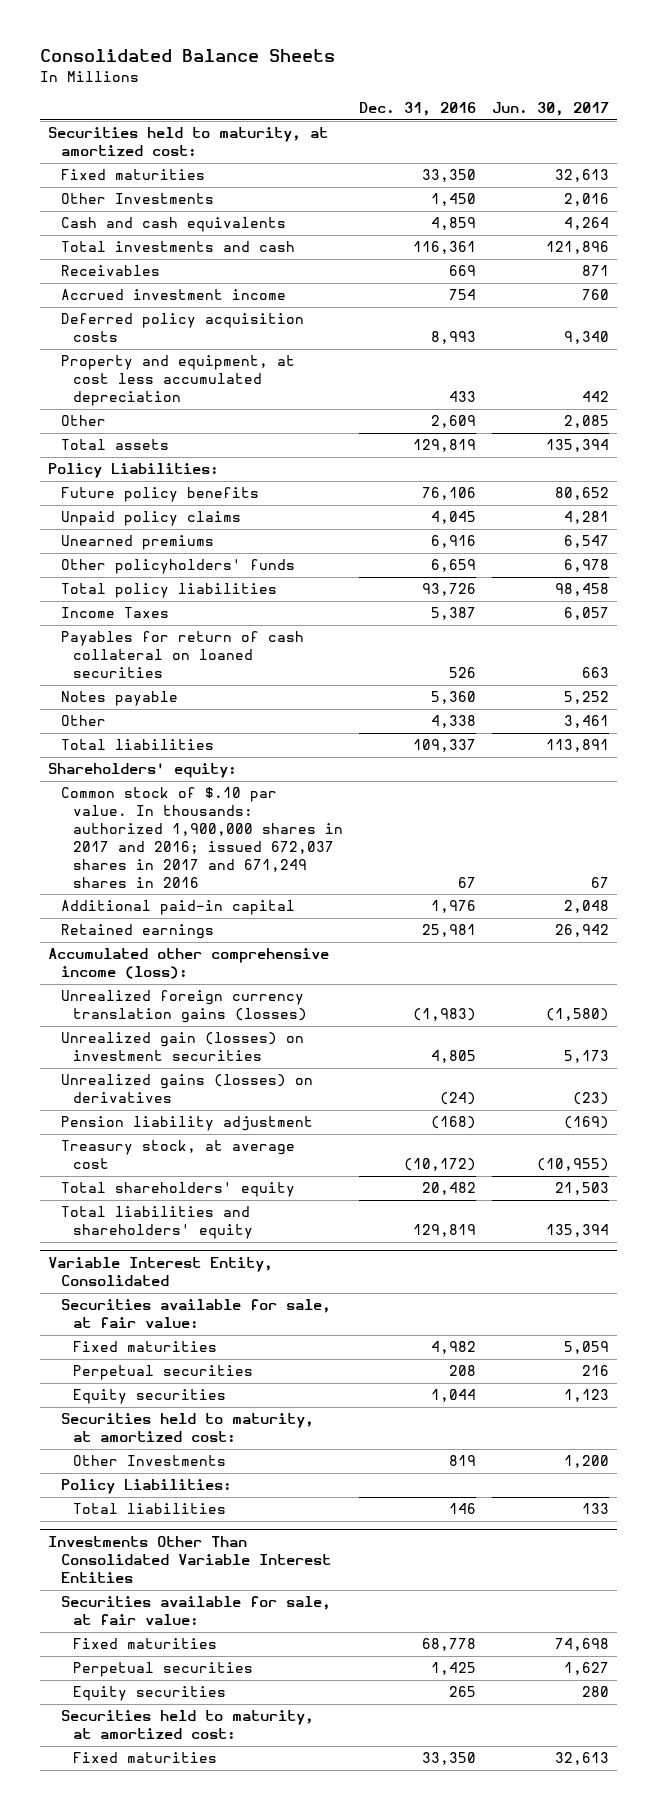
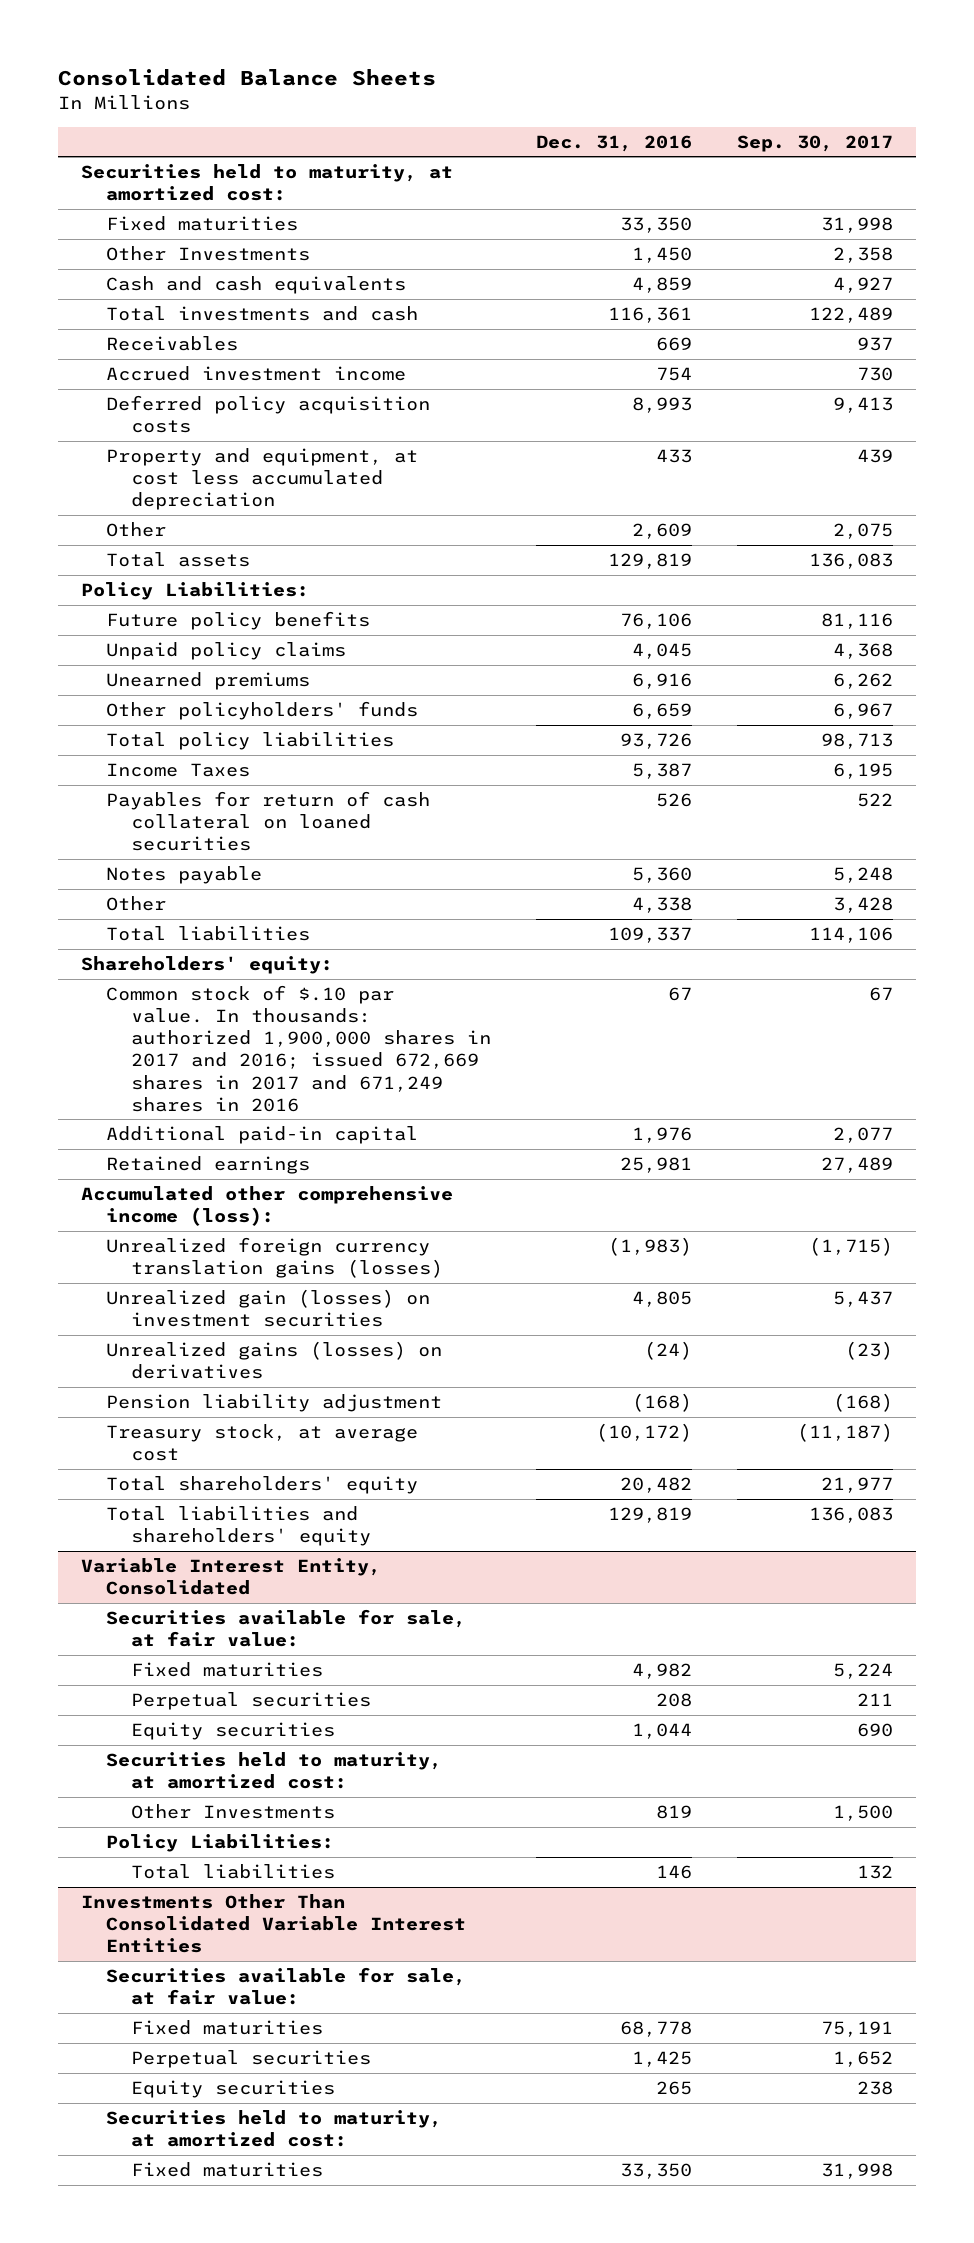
- | Dec. 31, 2016 | Jun. 30, 2017
+ | Dec. 31, 2016 | Sep. 30, 2017
- Common stock of $.10 par value. In thousands: authorized 1,900,000 shares in 2017 and 2016; issued 672,037 shares in 2017 and 671,249 shares in 2016 | 67 | 67
+ Common stock of $.10 par value. In thousands: authorized 1,900,000 shares in 2017 and 2016; issued 672,669 shares in 2017 and 671,249 shares in 2016 | 67 | 67

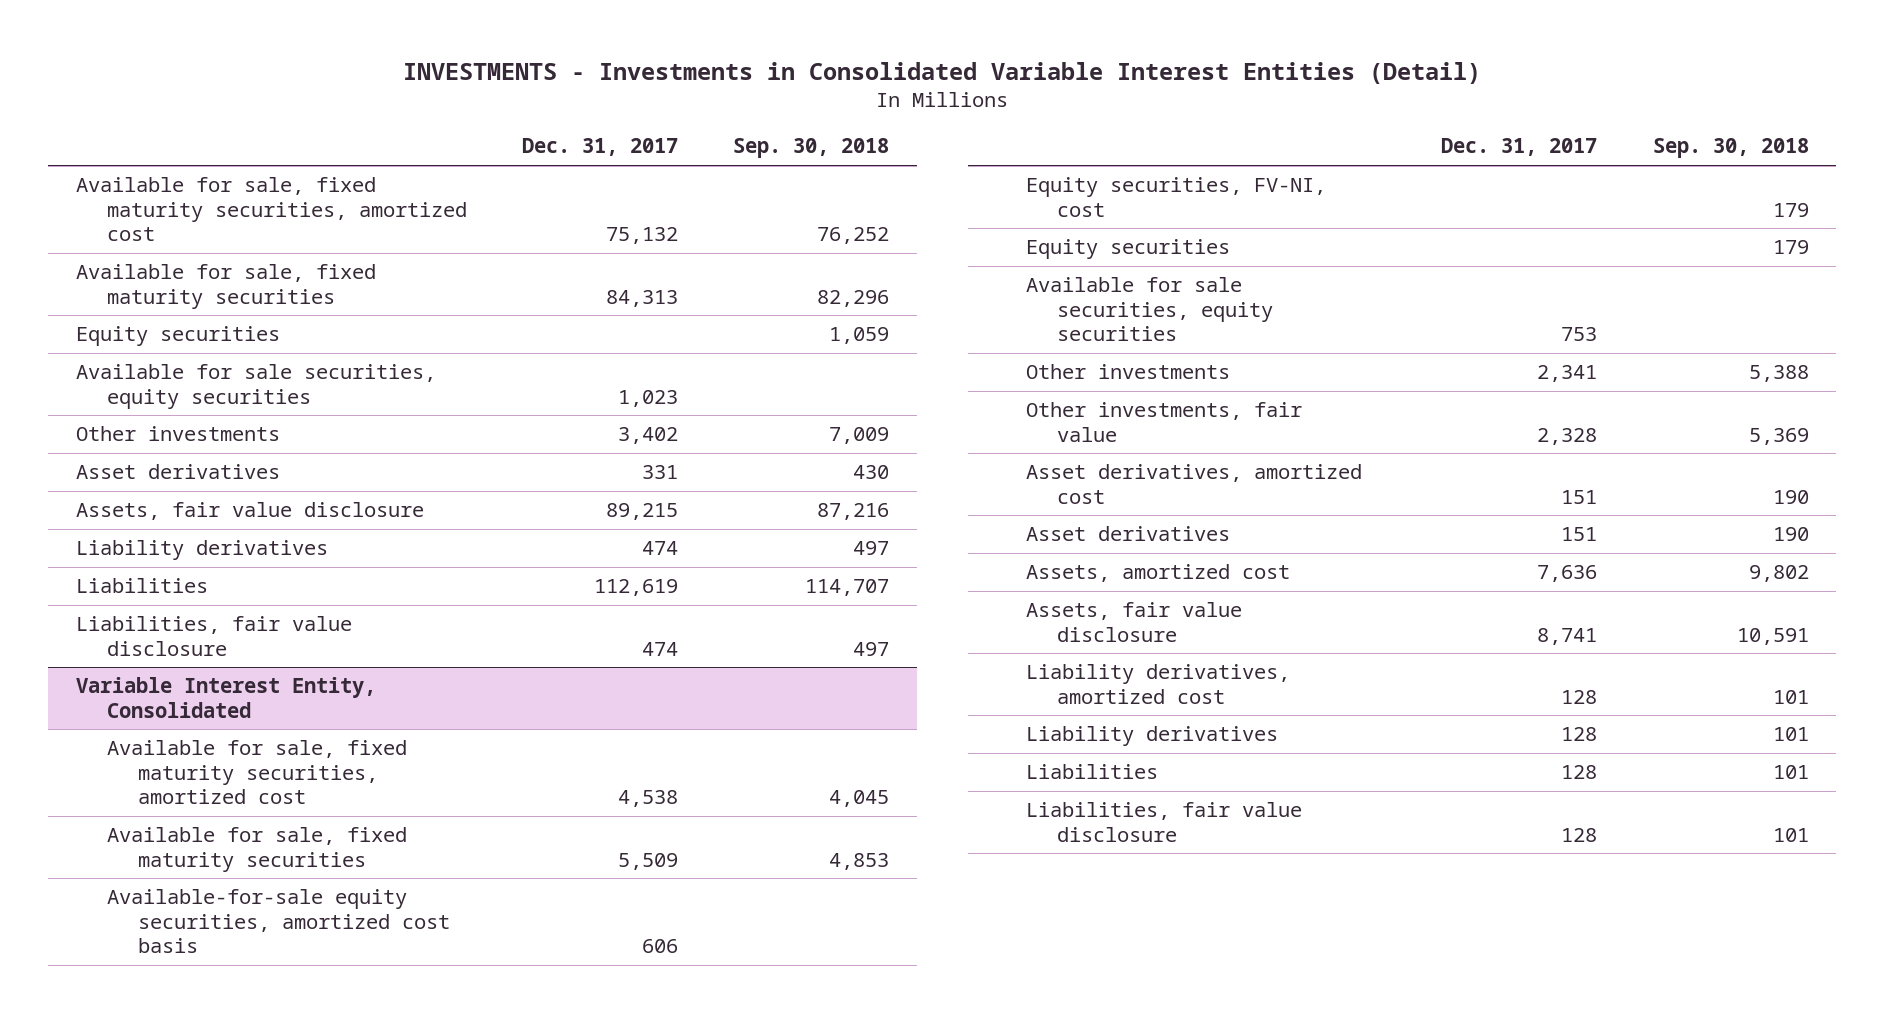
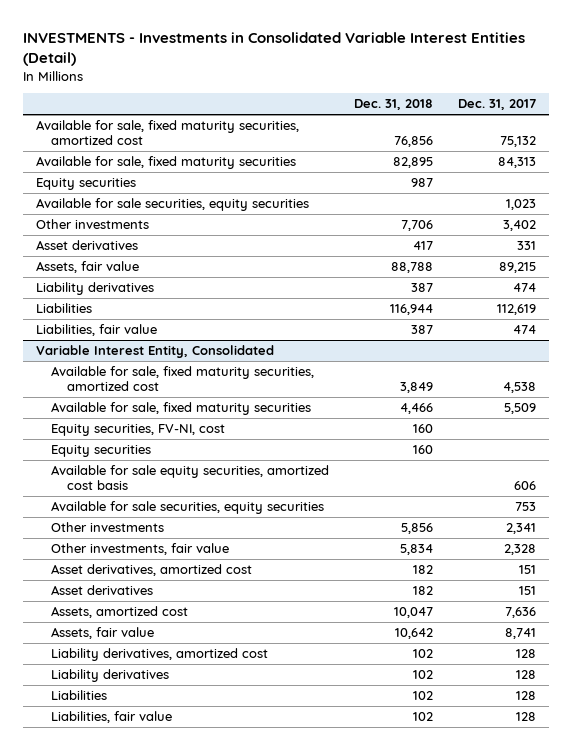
- | Dec. 31, 2017 | Sep. 30, 2018
+ | Dec. 31, 2018 | Dec. 31, 2017
- Assets, fair value disclosure | 89,215 | 87,216
+ Assets, fair value | 88,788 | 89,215
- Liabilities, fair value disclosure | 474 | 497
+ Liabilities, fair value | 387 | 474
@ Variable Interest Entity, Consolidated
- Available-for-sale equity securities, amortized cost basis | 606 |
+ Available for sale equity securities, amortized cost basis | | 606
- Assets, fair value disclosure | 8,741 | 10,591
+ Assets, fair value | 10,642 | 8,741
- Liabilities, fair value disclosure | 128 | 101
+ Liabilities, fair value | 102 | 128

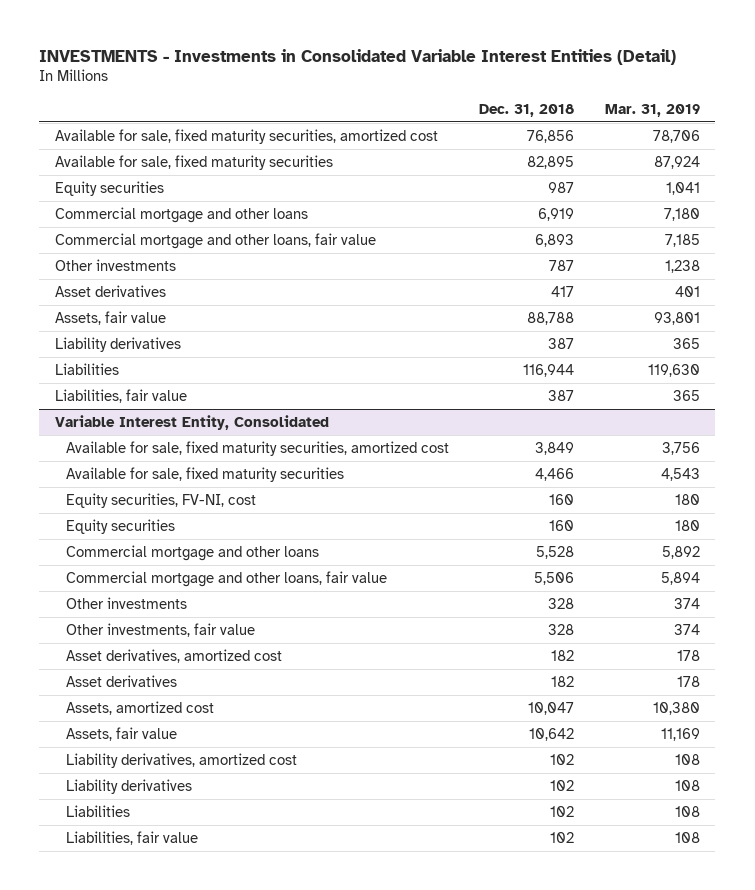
- | Dec. 31, 2018 | Dec. 31, 2017
+ | Dec. 31, 2018 | Mar. 31, 2019
- Available for sale securities, equity securities | | 1,023
- Other investments | 7,706 | 3,402
+ Commercial mortgage and other loans | 6,919 | 7,180
+ Commercial mortgage and other loans, fair value | 6,893 | 7,185
+ Other investments | 787 | 1,238
@ Variable Interest Entity, Consolidated
- Available for sale equity securities, amortized cost basis | | 606
- Available for sale securities, equity securities | | 753
- Other investments | 5,856 | 2,341
- Other investments, fair value | 5,834 | 2,328
+ Commercial mortgage and other loans | 5,528 | 5,892
+ Commercial mortgage and other loans, fair value | 5,506 | 5,894
+ Other investments | 328 | 374
+ Other investments, fair value | 328 | 374

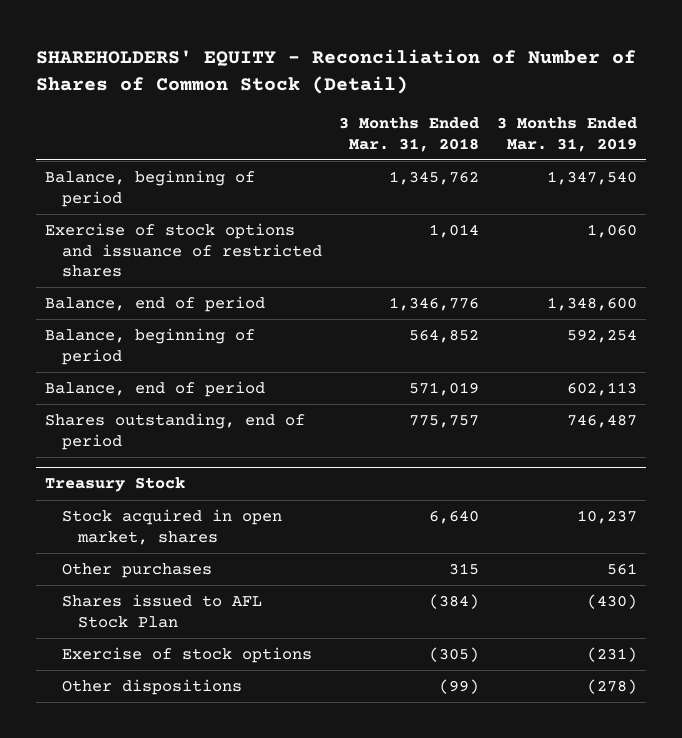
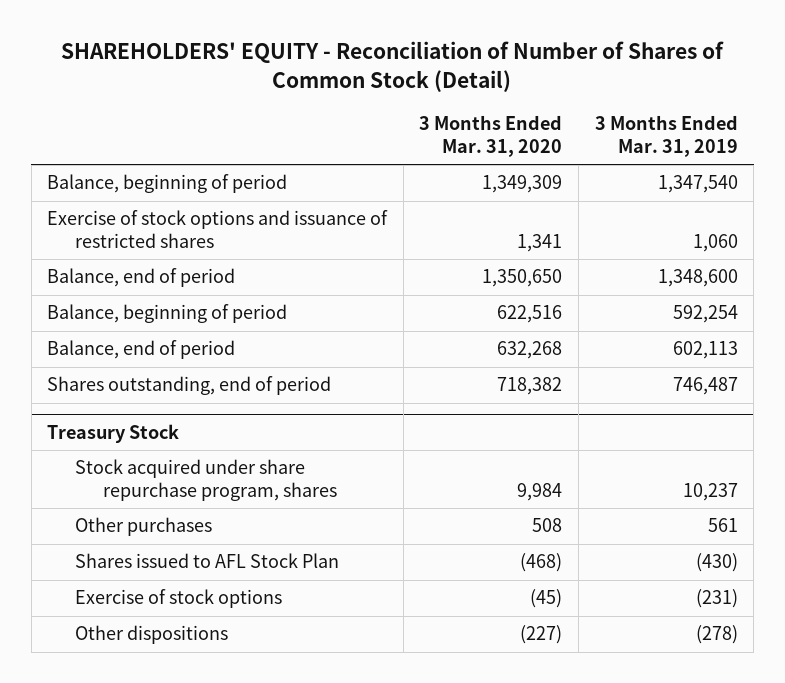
- | 3 Months Ended Mar. 31, 2018 | 3 Months Ended Mar. 31, 2019
+ | 3 Months Ended Mar. 31, 2020 | 3 Months Ended Mar. 31, 2019
@ Treasury Stock
- Stock acquired in open market, shares | 6,640 | 10,237
+ Stock acquired under share repurchase program, shares | 9,984 | 10,237

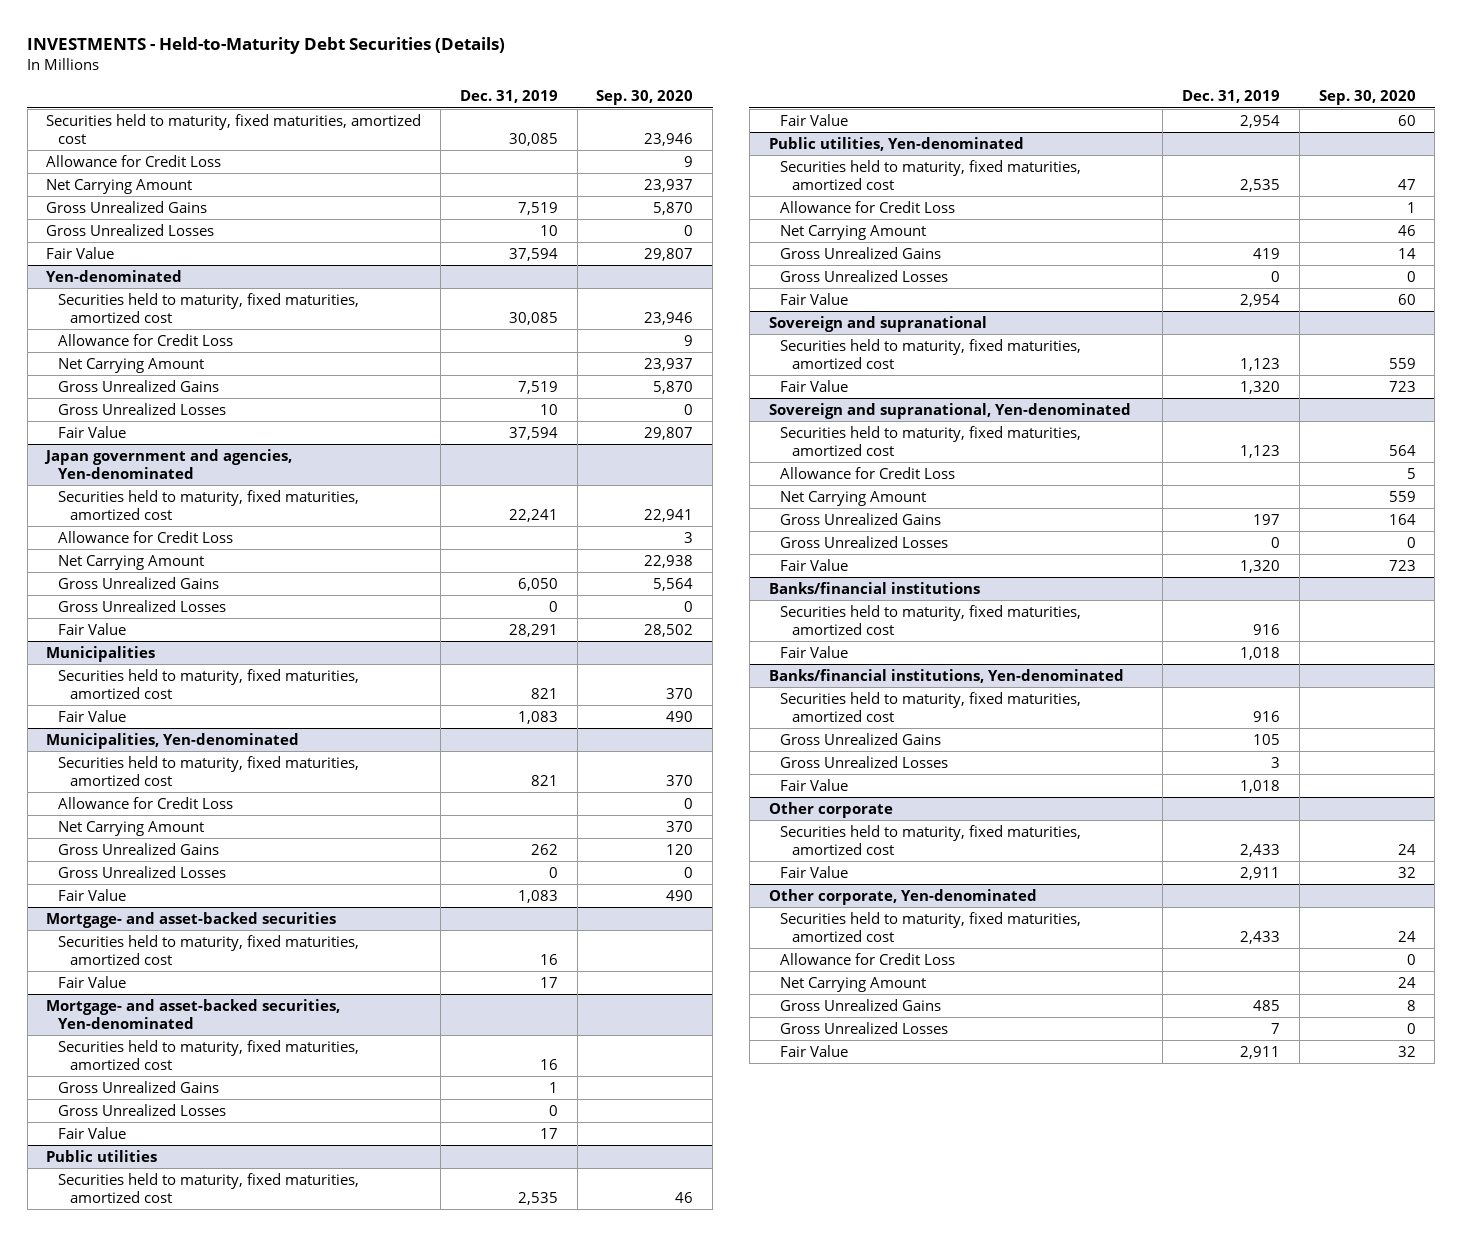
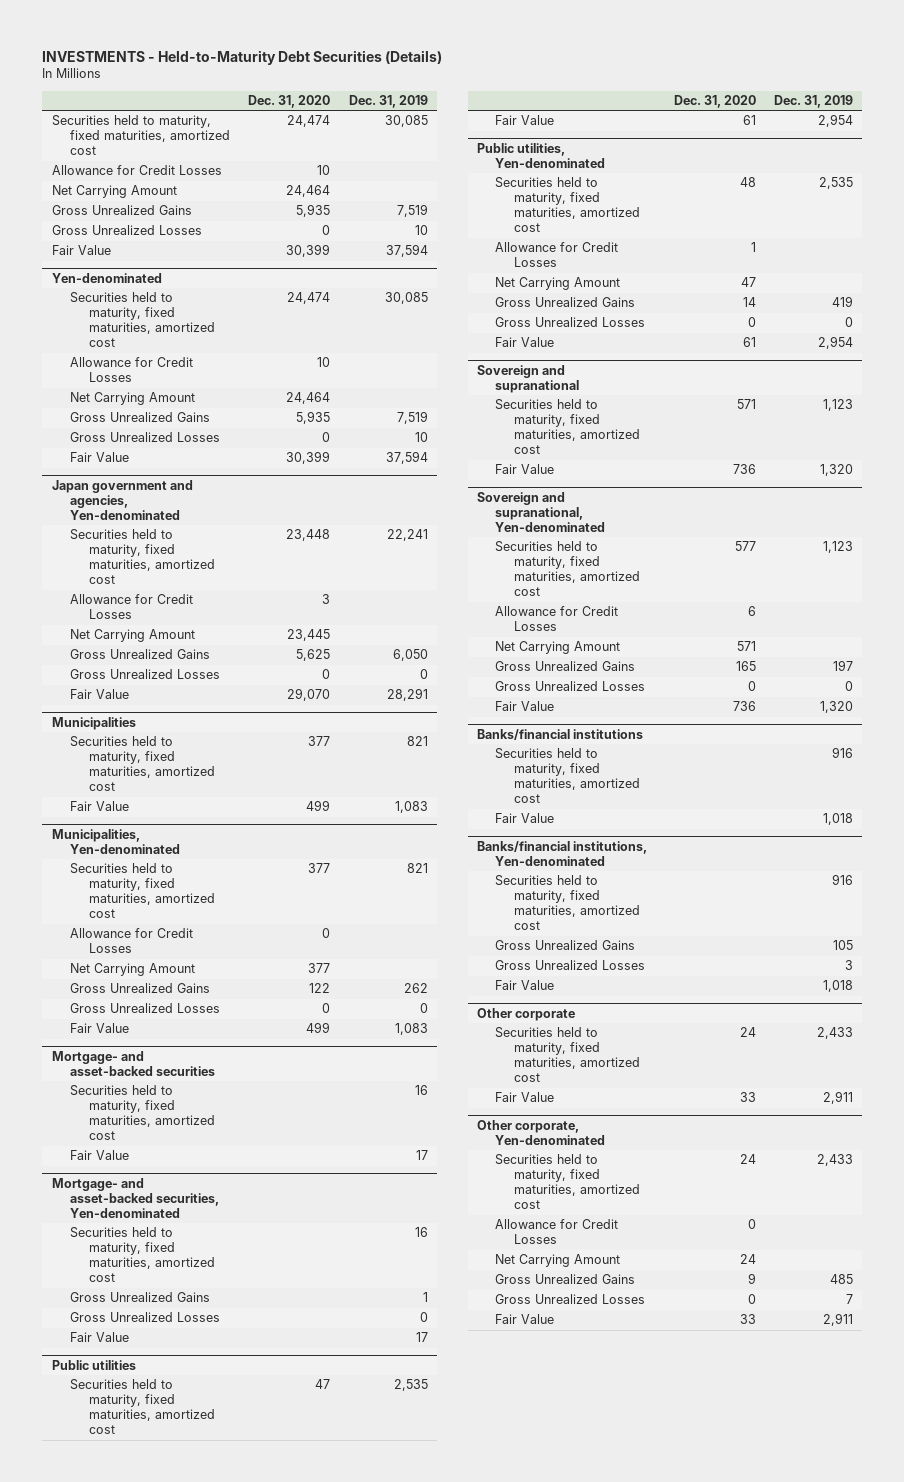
- | Dec. 31, 2019 | Sep. 30, 2020
+ | Dec. 31, 2020 | Dec. 31, 2019
- Allowance for Credit Loss | | 9
+ Allowance for Credit Losses | 10 |
@ Yen-denominated
- Allowance for Credit Loss | | 9
+ Allowance for Credit Losses | 10 |
@ Japan government and agencies, Yen-denominated
- Allowance for Credit Loss | | 3
+ Allowance for Credit Losses | 3 |
@ Municipalities, Yen-denominated
- Allowance for Credit Loss | | 0
+ Allowance for Credit Losses | 0 |
@ Public utilities, Yen-denominated
- Allowance for Credit Loss | | 1
+ Allowance for Credit Losses | 1 |
@ Sovereign and supranational, Yen-denominated
- Allowance for Credit Loss | | 5
+ Allowance for Credit Losses | 6 |
@ Other corporate, Yen-denominated
- Allowance for Credit Loss | | 0
+ Allowance for Credit Losses | 0 |

